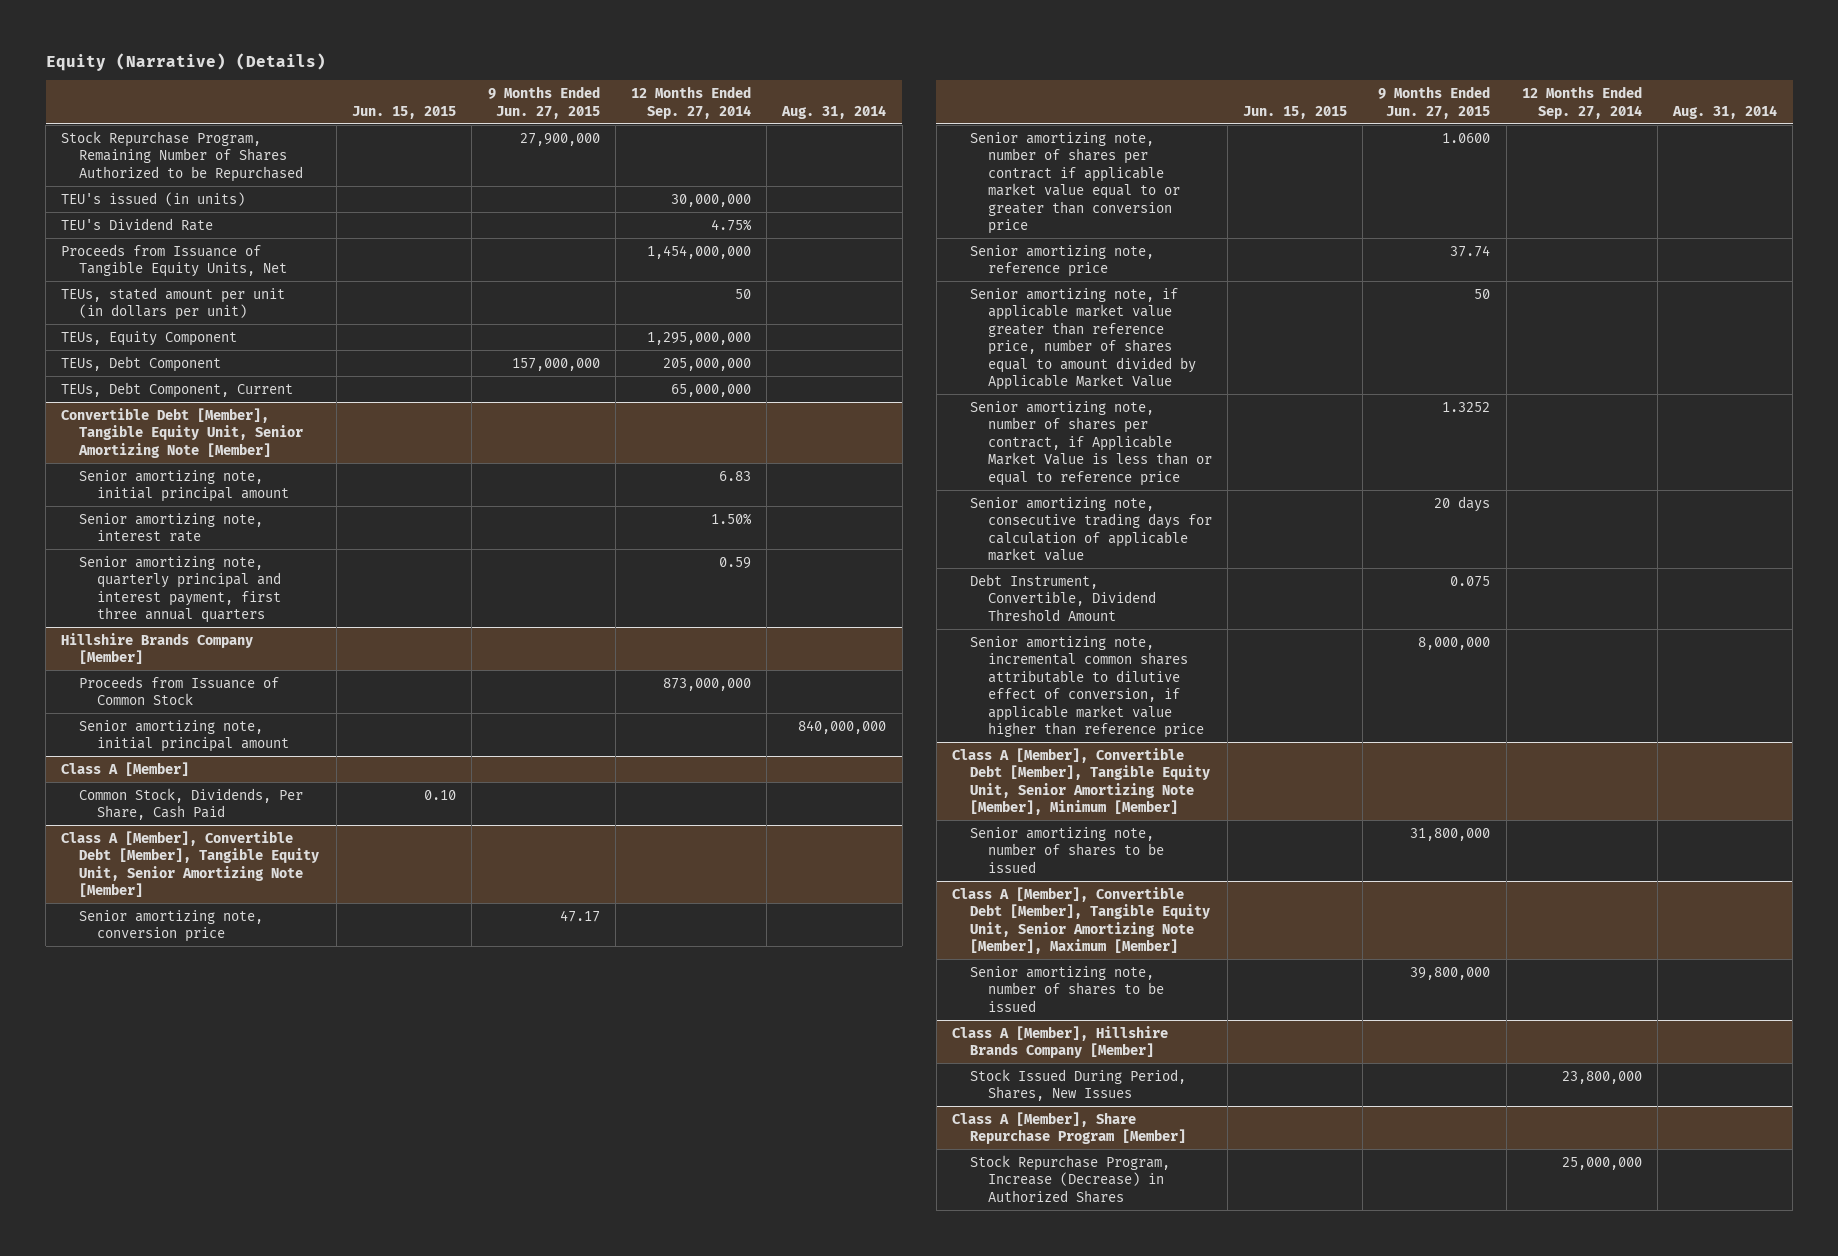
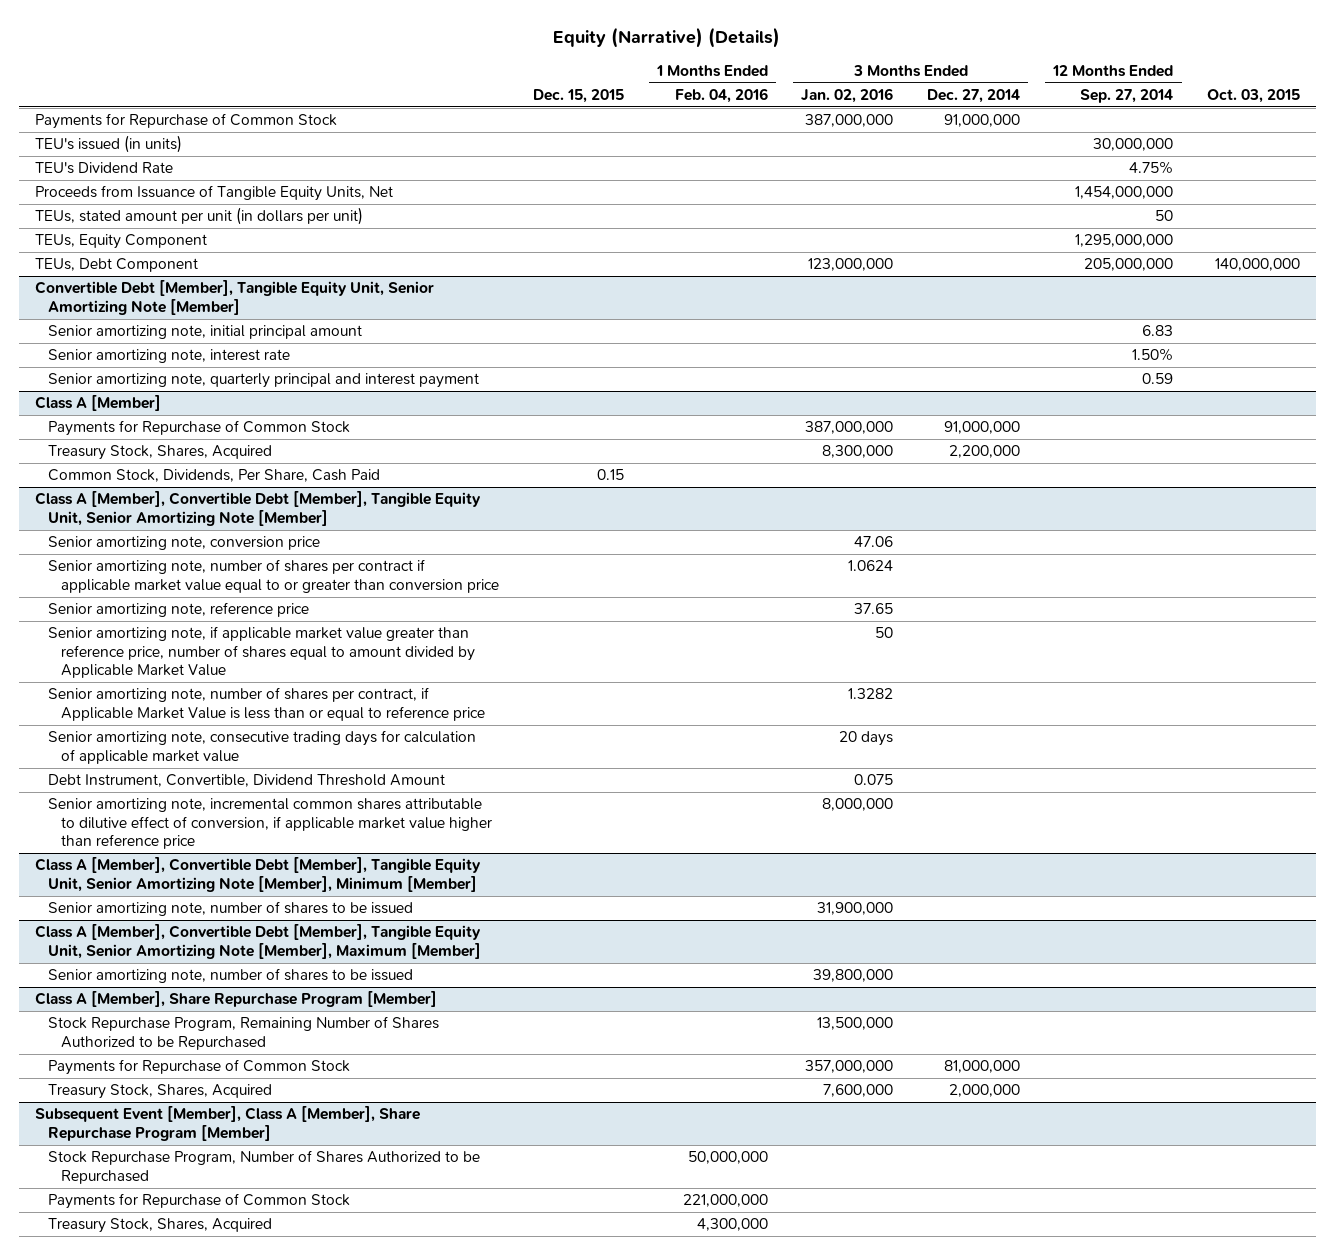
- | Jun. 15, 2015 | 9 Months Ended Jun. 27, 2015 | 12 Months Ended Sep. 27, 2014 | Aug. 31, 2014
+ | Dec. 15, 2015 | 1 Months Ended Feb. 04, 2016 | 3 Months Ended Jan. 02, 2016 | 3 Months Ended Dec. 27, 2014 | 12 Months Ended Sep. 27, 2014 | Oct. 03, 2015
- Stock Repurchase Program, Remaining Number of Shares Authorized to be Repurchased | | 27,900,000 | |
+ Payments for Repurchase of Common Stock | | | 387,000,000 | 91,000,000 | |
- TEUs, Debt Component, Current | | | 65,000,000 |
@ Convertible Debt [Member], Tangible Equity Unit, Senior Amortizing Note [Member]
- Senior amortizing note, quarterly principal and interest payment, first three annual quarters | | | 0.59 |
- Hillshire Brands Company [Member]
- Proceeds from Issuance of Common Stock | | | 873,000,000 |
- Senior amortizing note, initial principal amount | | | | 840,000,000
@ Convertible Debt [Member], Tangible Equity Unit, Senior Amortizing Note [Member]
+ Senior amortizing note, quarterly principal and interest payment | | | | | 0.59 |
@ Class A [Member]
+ Payments for Repurchase of Common Stock | | | 387,000,000 | 91,000,000 | |
+ Treasury Stock, Shares, Acquired | | | 8,300,000 | 2,200,000 | |
- Class A [Member], Hillshire Brands Company [Member]
- Stock Issued During Period, Shares, New Issues | | | 23,800,000 |
@ Class A [Member], Share Repurchase Program [Member]
- Stock Repurchase Program, Increase (Decrease) in Authorized Shares | | | 25,000,000 |
+ Stock Repurchase Program, Remaining Number of Shares Authorized to be Repurchased | | | 13,500,000 | | |
+ Payments for Repurchase of Common Stock | | | 357,000,000 | 81,000,000 | |
+ Treasury Stock, Shares, Acquired | | | 7,600,000 | 2,000,000 | |
+ Subsequent Event [Member], Class A [Member], Share Repurchase Program [Member]
+ Stock Repurchase Program, Number of Shares Authorized to be Repurchased | | 50,000,000 | | | |
+ Payments for Repurchase of Common Stock | | 221,000,000 | | | |
+ Treasury Stock, Shares, Acquired | | 4,300,000 | | | |

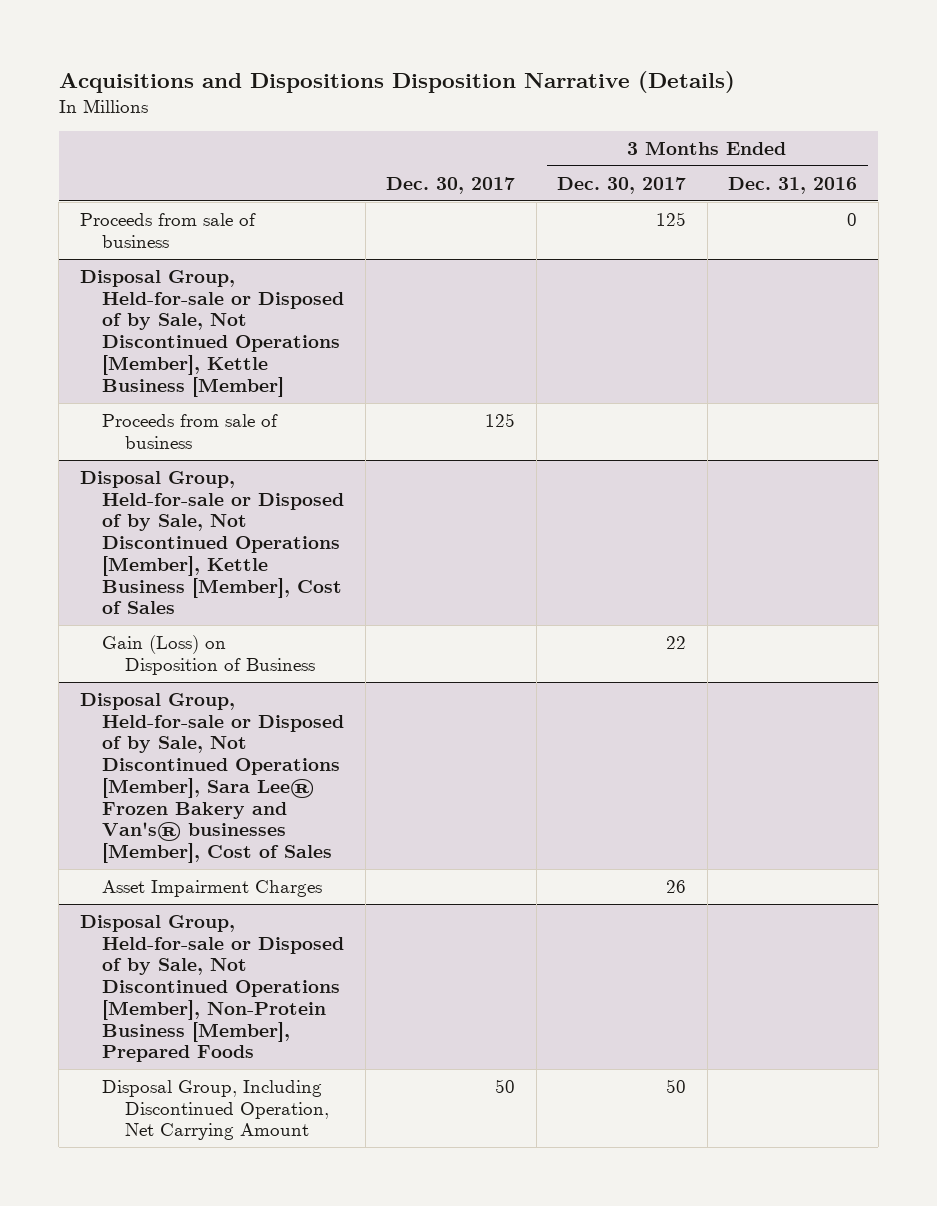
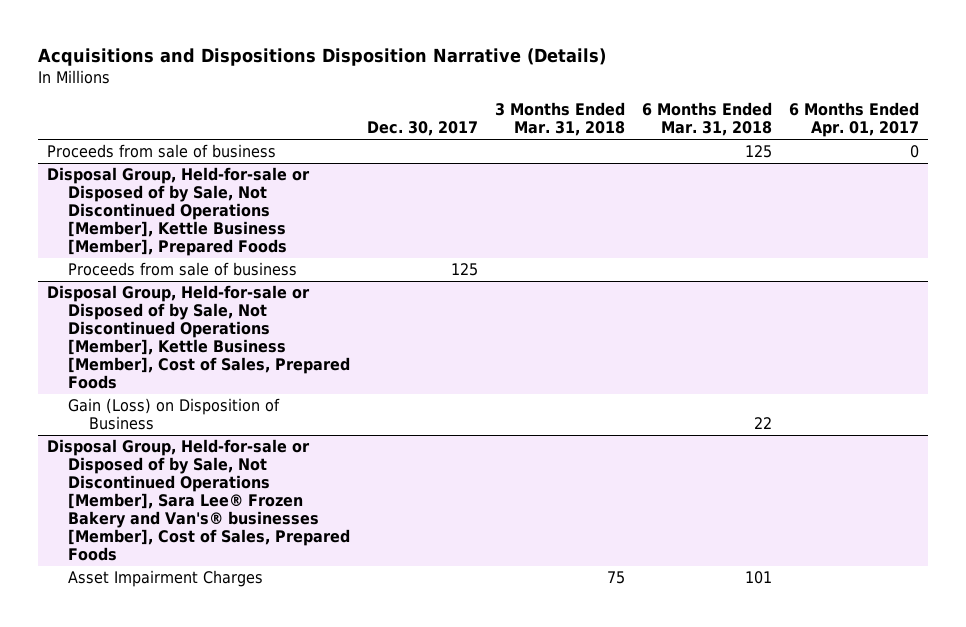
- | Dec. 30, 2017 | 3 Months Ended Dec. 30, 2017 | 3 Months Ended Dec. 31, 2016
+ | Dec. 30, 2017 | 3 Months Ended Mar. 31, 2018 | 6 Months Ended Mar. 31, 2018 | 6 Months Ended Apr. 01, 2017
- Disposal Group, Held-for-sale or Disposed of by Sale, Not Discontinued Operations [Member], Kettle Business [Member]
+ Disposal Group, Held-for-sale or Disposed of by Sale, Not Discontinued Operations [Member], Kettle Business [Member], Prepared Foods
- Disposal Group, Held-for-sale or Disposed of by Sale, Not Discontinued Operations [Member], Kettle Business [Member], Cost of Sales
+ Disposal Group, Held-for-sale or Disposed of by Sale, Not Discontinued Operations [Member], Kettle Business [Member], Cost of Sales, Prepared Foods
- Disposal Group, Held-for-sale or Disposed of by Sale, Not Discontinued Operations [Member], Sara Lee® Frozen Bakery and Van's® businesses [Member], Cost of Sales
+ Disposal Group, Held-for-sale or Disposed of by Sale, Not Discontinued Operations [Member], Sara Lee® Frozen Bakery and Van's® businesses [Member], Cost of Sales, Prepared Foods
- Disposal Group, Held-for-sale or Disposed of by Sale, Not Discontinued Operations [Member], Non-Protein Business [Member], Prepared Foods
- Disposal Group, Including Discontinued Operation, Net Carrying Amount | 50 | 50 |

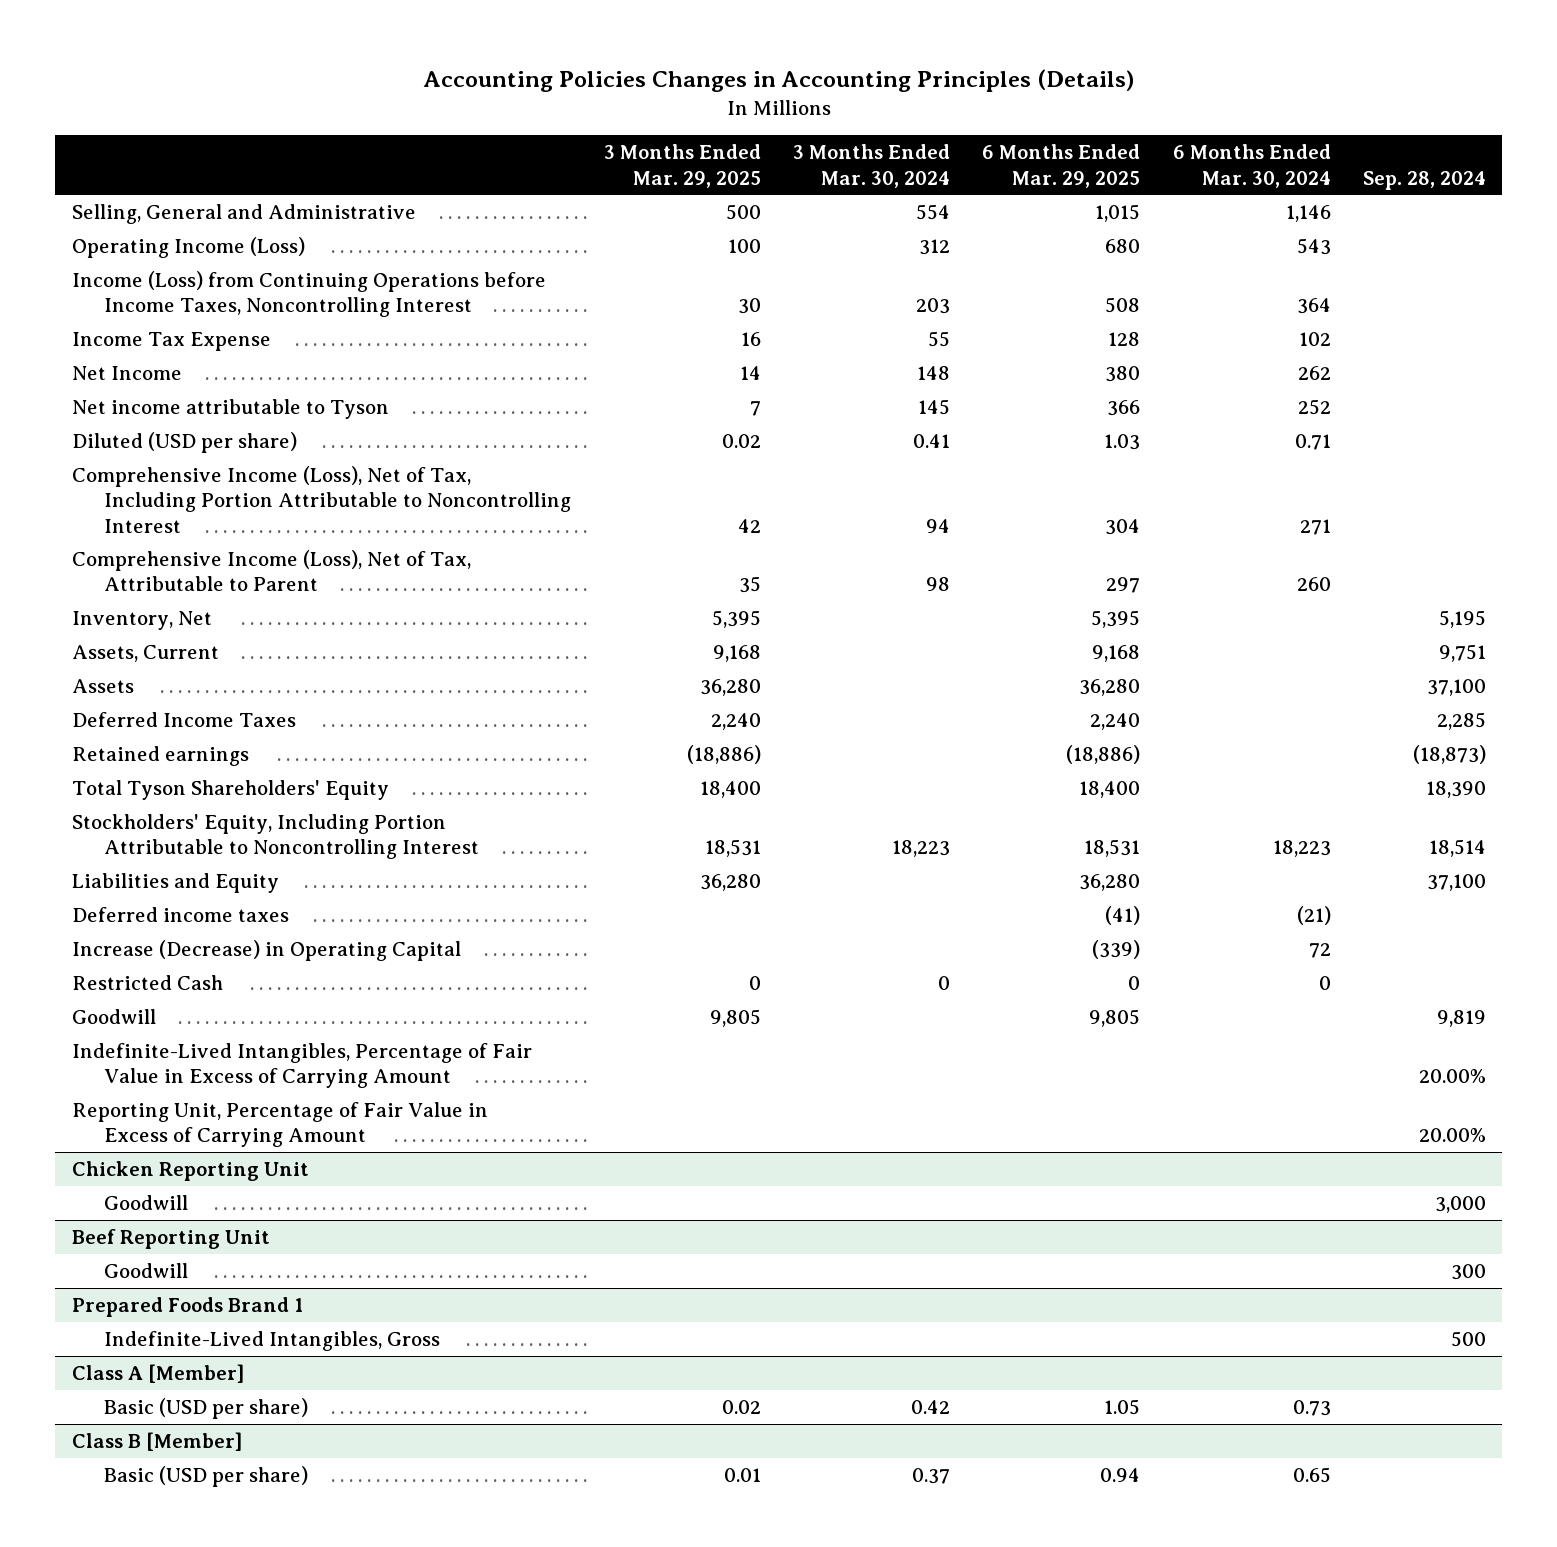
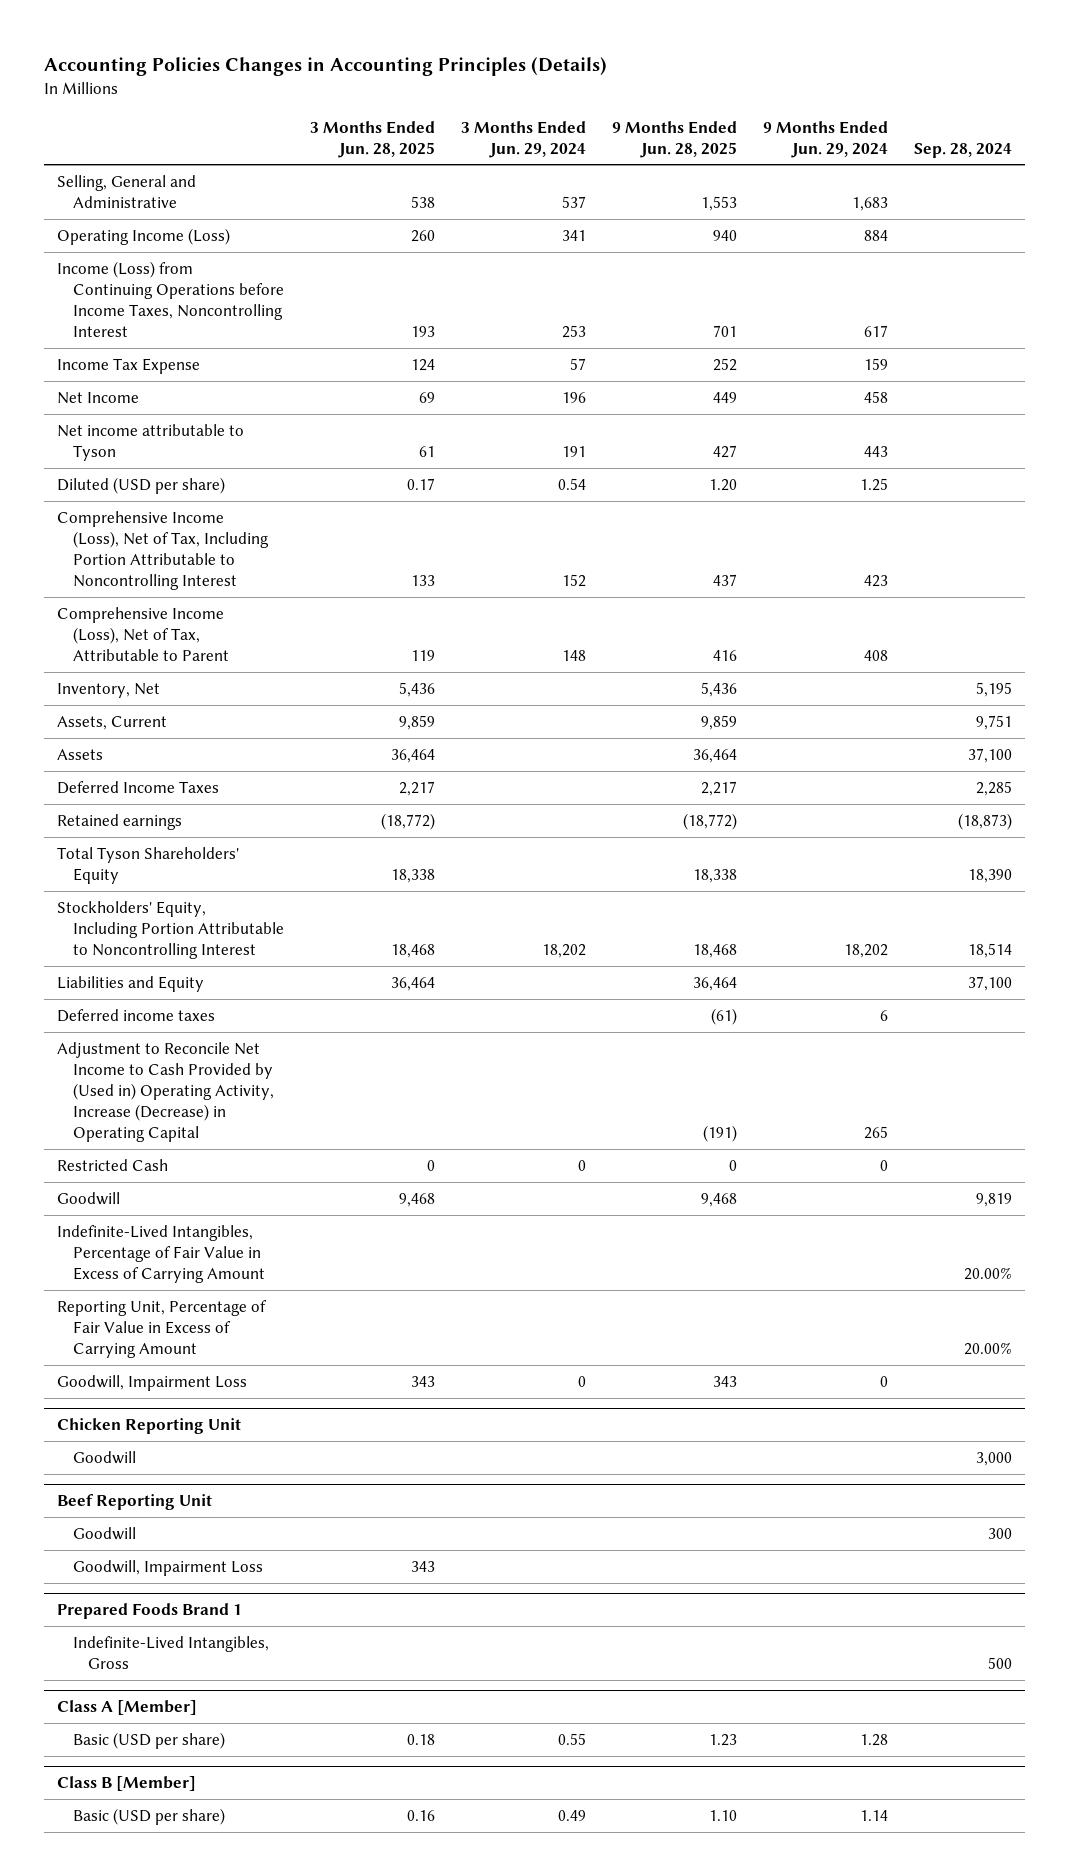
- | 3 Months Ended Mar. 29, 2025 | 3 Months Ended Mar. 30, 2024 | 6 Months Ended Mar. 29, 2025 | 6 Months Ended Mar. 30, 2024 | Sep. 28, 2024
+ | 3 Months Ended Jun. 28, 2025 | 3 Months Ended Jun. 29, 2024 | 9 Months Ended Jun. 28, 2025 | 9 Months Ended Jun. 29, 2024 | Sep. 28, 2024
- Increase (Decrease) in Operating Capital | | | (339) | 72 |
+ Adjustment to Reconcile Net Income to Cash Provided by (Used in) Operating Activity, Increase (Decrease) in Operating Capital | | | (191) | 265 |
+ Goodwill, Impairment Loss | 343 | 0 | 343 | 0 |
@ Beef Reporting Unit
+ Goodwill, Impairment Loss | 343 | | | |

